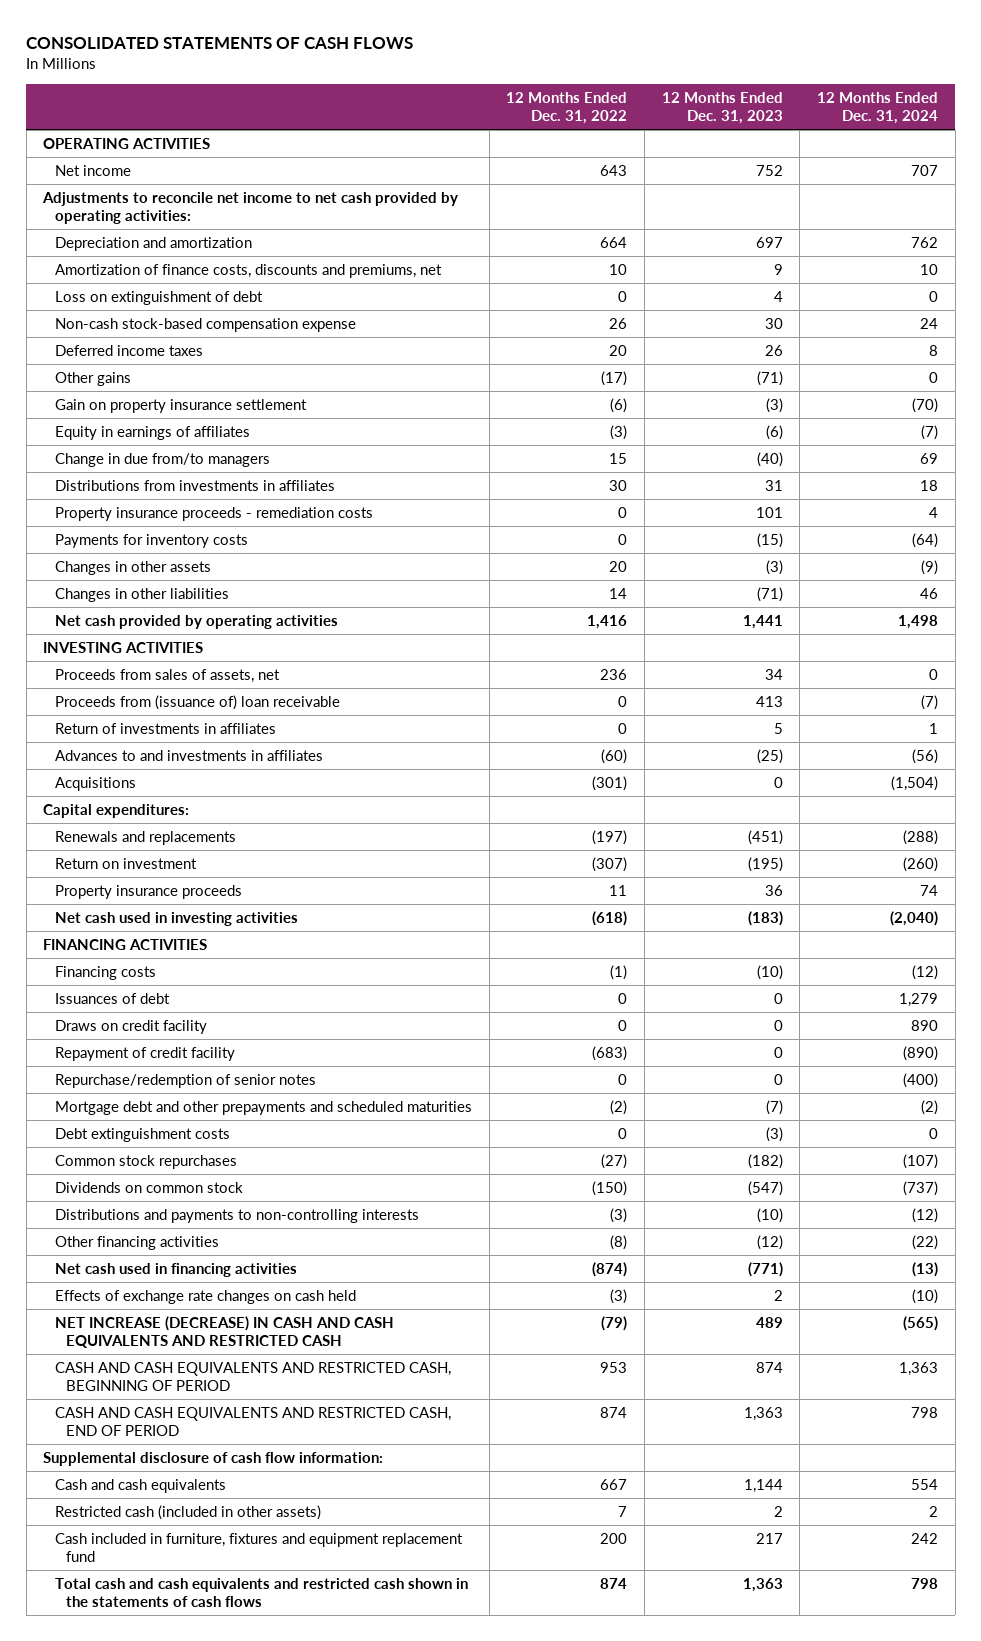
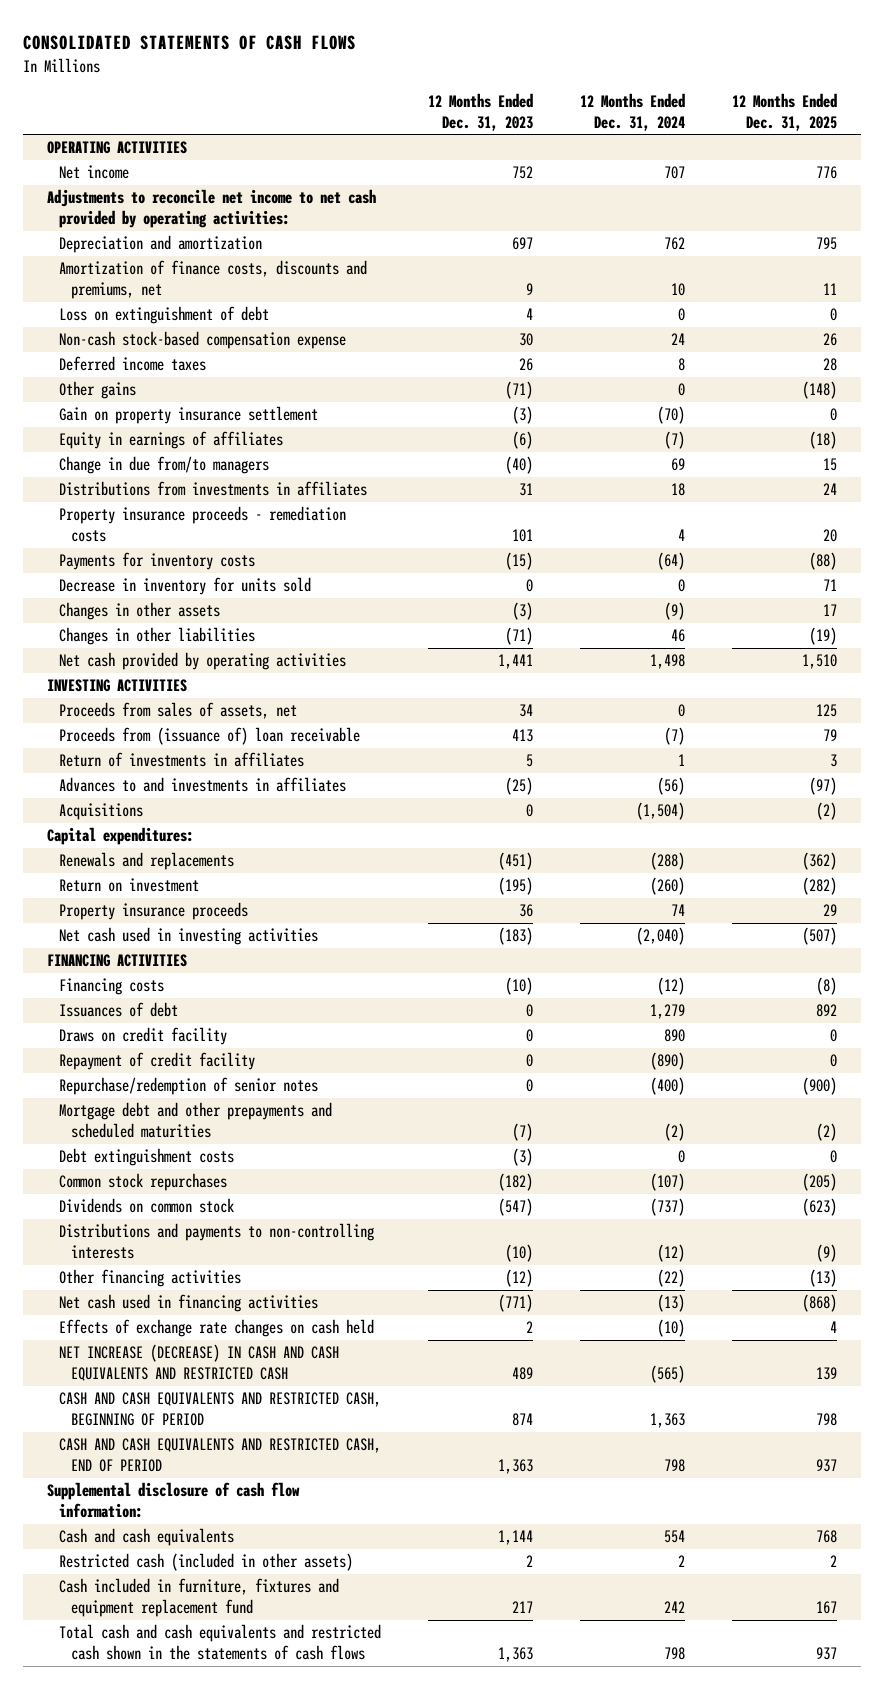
- | 12 Months Ended Dec. 31, 2022 | 12 Months Ended Dec. 31, 2023 | 12 Months Ended Dec. 31, 2024
+ | 12 Months Ended Dec. 31, 2023 | 12 Months Ended Dec. 31, 2024 | 12 Months Ended Dec. 31, 2025
+ Decrease in inventory for units sold | 0 | 0 | 71

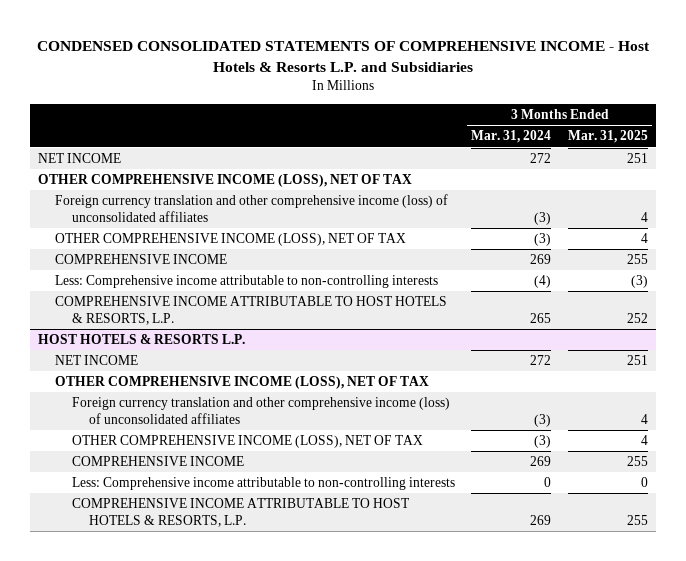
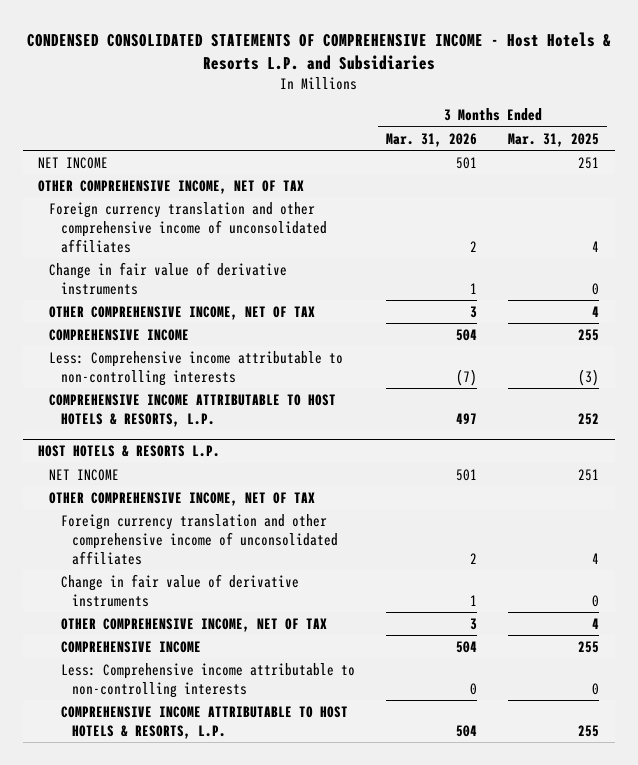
- | 3 Months Ended Mar. 31, 2024 | 3 Months Ended Mar. 31, 2025
+ | 3 Months Ended Mar. 31, 2026 | 3 Months Ended Mar. 31, 2025
- OTHER COMPREHENSIVE INCOME (LOSS), NET OF TAX
- Foreign currency translation and other comprehensive income (loss) of unconsolidated affiliates | (3) | 4
- OTHER COMPREHENSIVE INCOME (LOSS), NET OF TAX | (3) | 4
+ OTHER COMPREHENSIVE INCOME, NET OF TAX
+ Foreign currency translation and other comprehensive income of unconsolidated affiliates | 2 | 4
+ Change in fair value of derivative instruments | 1 | 0
+ OTHER COMPREHENSIVE INCOME, NET OF TAX | 3 | 4
@ HOST HOTELS & RESORTS L.P.
- OTHER COMPREHENSIVE INCOME (LOSS), NET OF TAX
- Foreign currency translation and other comprehensive income (loss) of unconsolidated affiliates | (3) | 4
- OTHER COMPREHENSIVE INCOME (LOSS), NET OF TAX | (3) | 4
+ OTHER COMPREHENSIVE INCOME, NET OF TAX
+ Foreign currency translation and other comprehensive income of unconsolidated affiliates | 2 | 4
+ Change in fair value of derivative instruments | 1 | 0
+ OTHER COMPREHENSIVE INCOME, NET OF TAX | 3 | 4

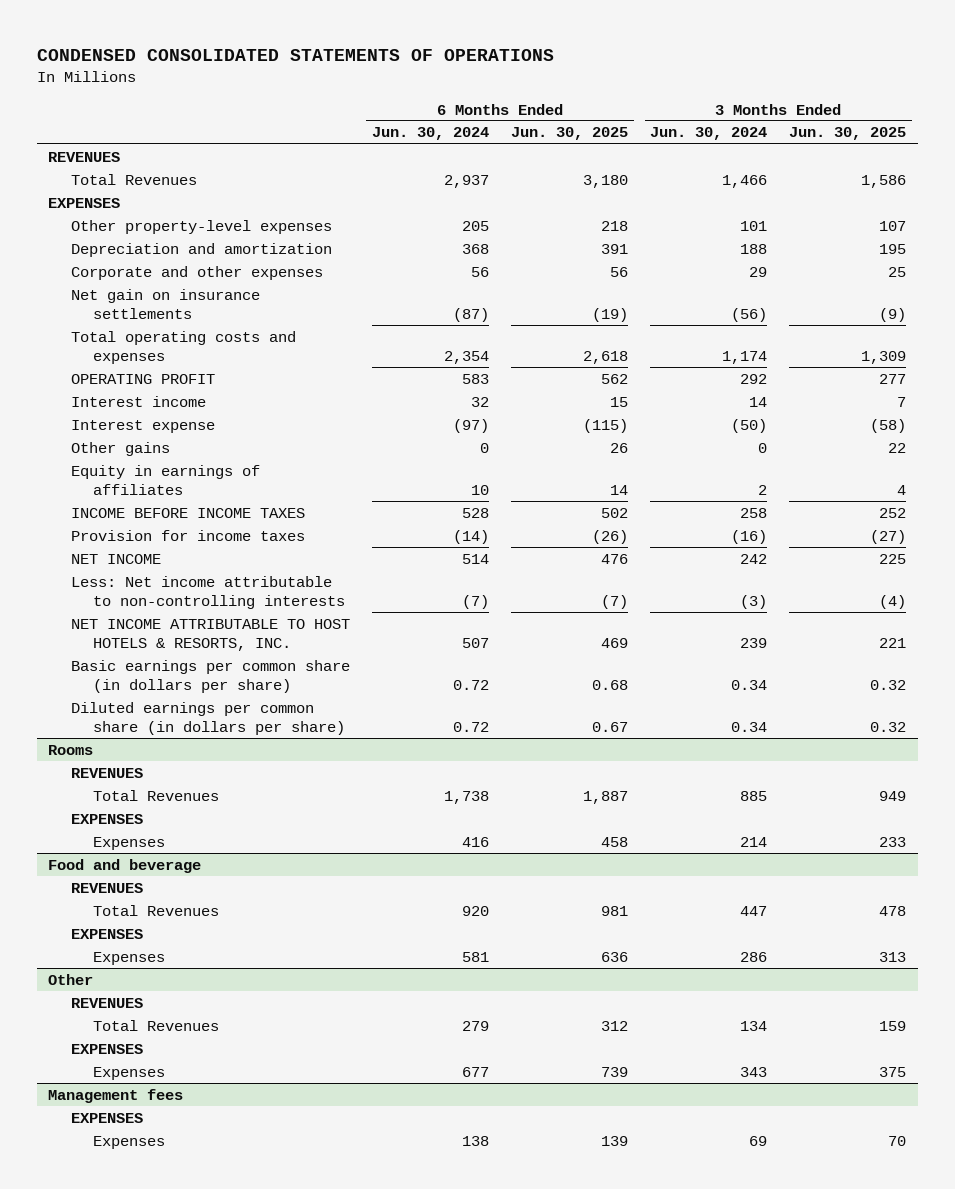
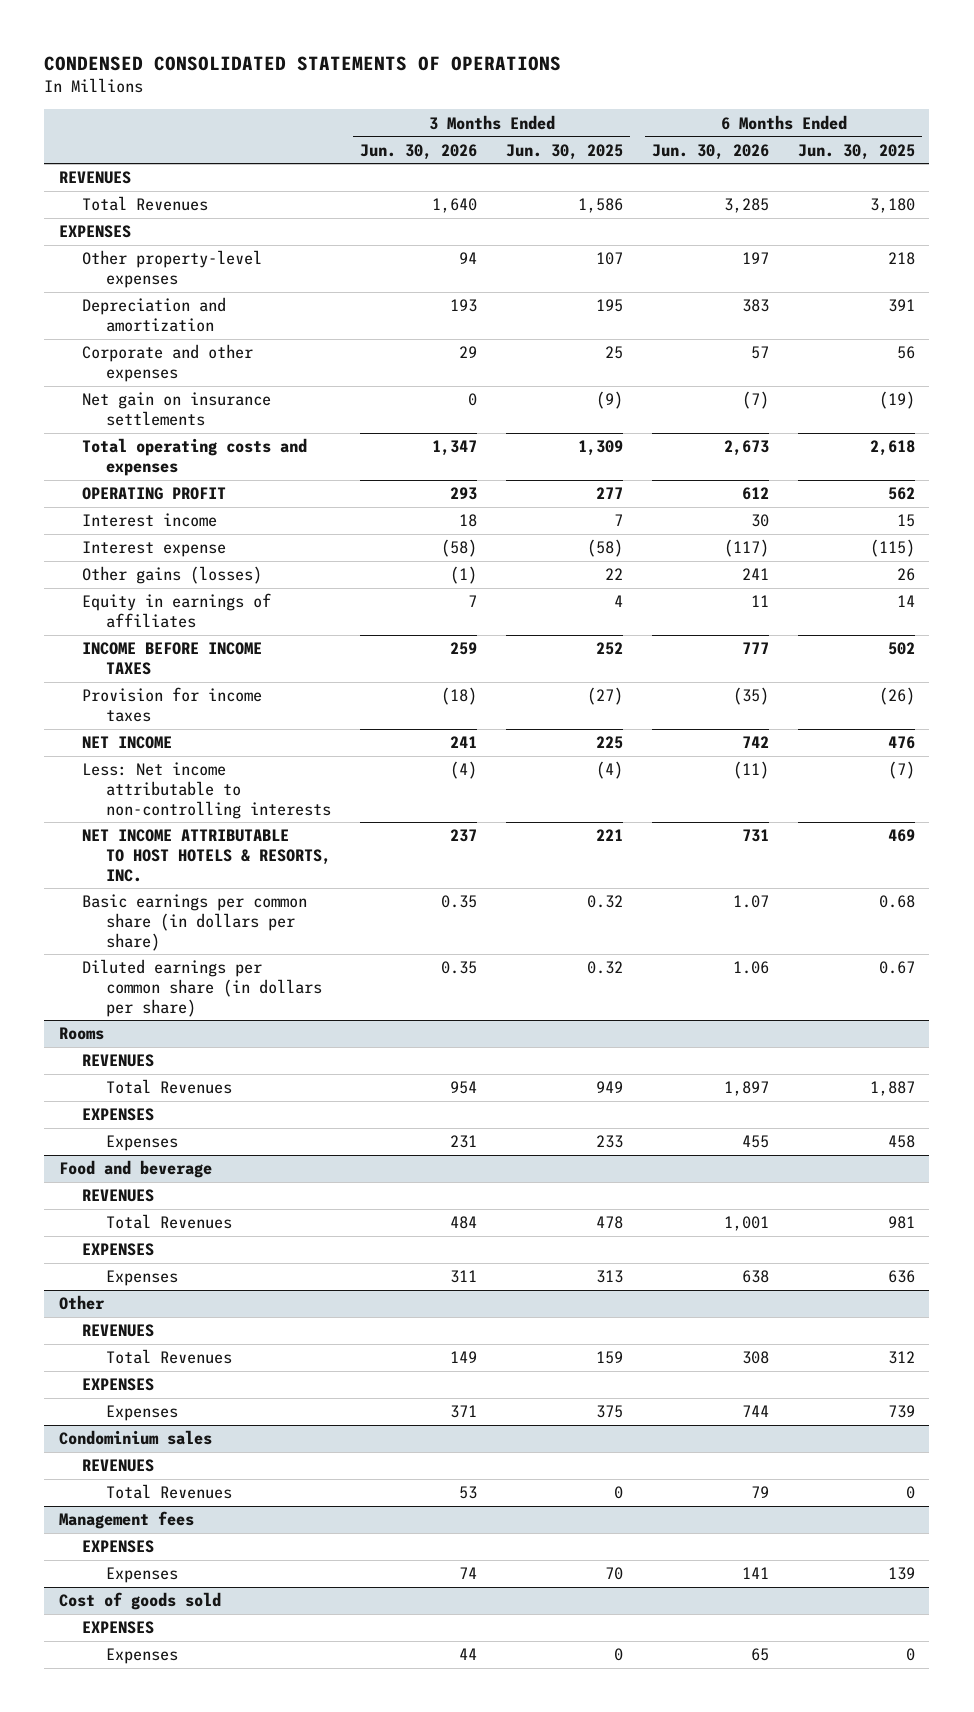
- | 6 Months Ended Jun. 30, 2024 | 6 Months Ended Jun. 30, 2025 | 3 Months Ended Jun. 30, 2024 | 3 Months Ended Jun. 30, 2025
+ | 3 Months Ended Jun. 30, 2026 | 3 Months Ended Jun. 30, 2025 | 6 Months Ended Jun. 30, 2026 | 6 Months Ended Jun. 30, 2025
- Other gains | 0 | 26 | 0 | 22
+ Other gains (losses) | (1) | 22 | 241 | 26
+ Condominium sales
+ REVENUES
+ Total Revenues | 53 | 0 | 79 | 0
+ Cost of goods sold
+ EXPENSES
+ Expenses | 44 | 0 | 65 | 0

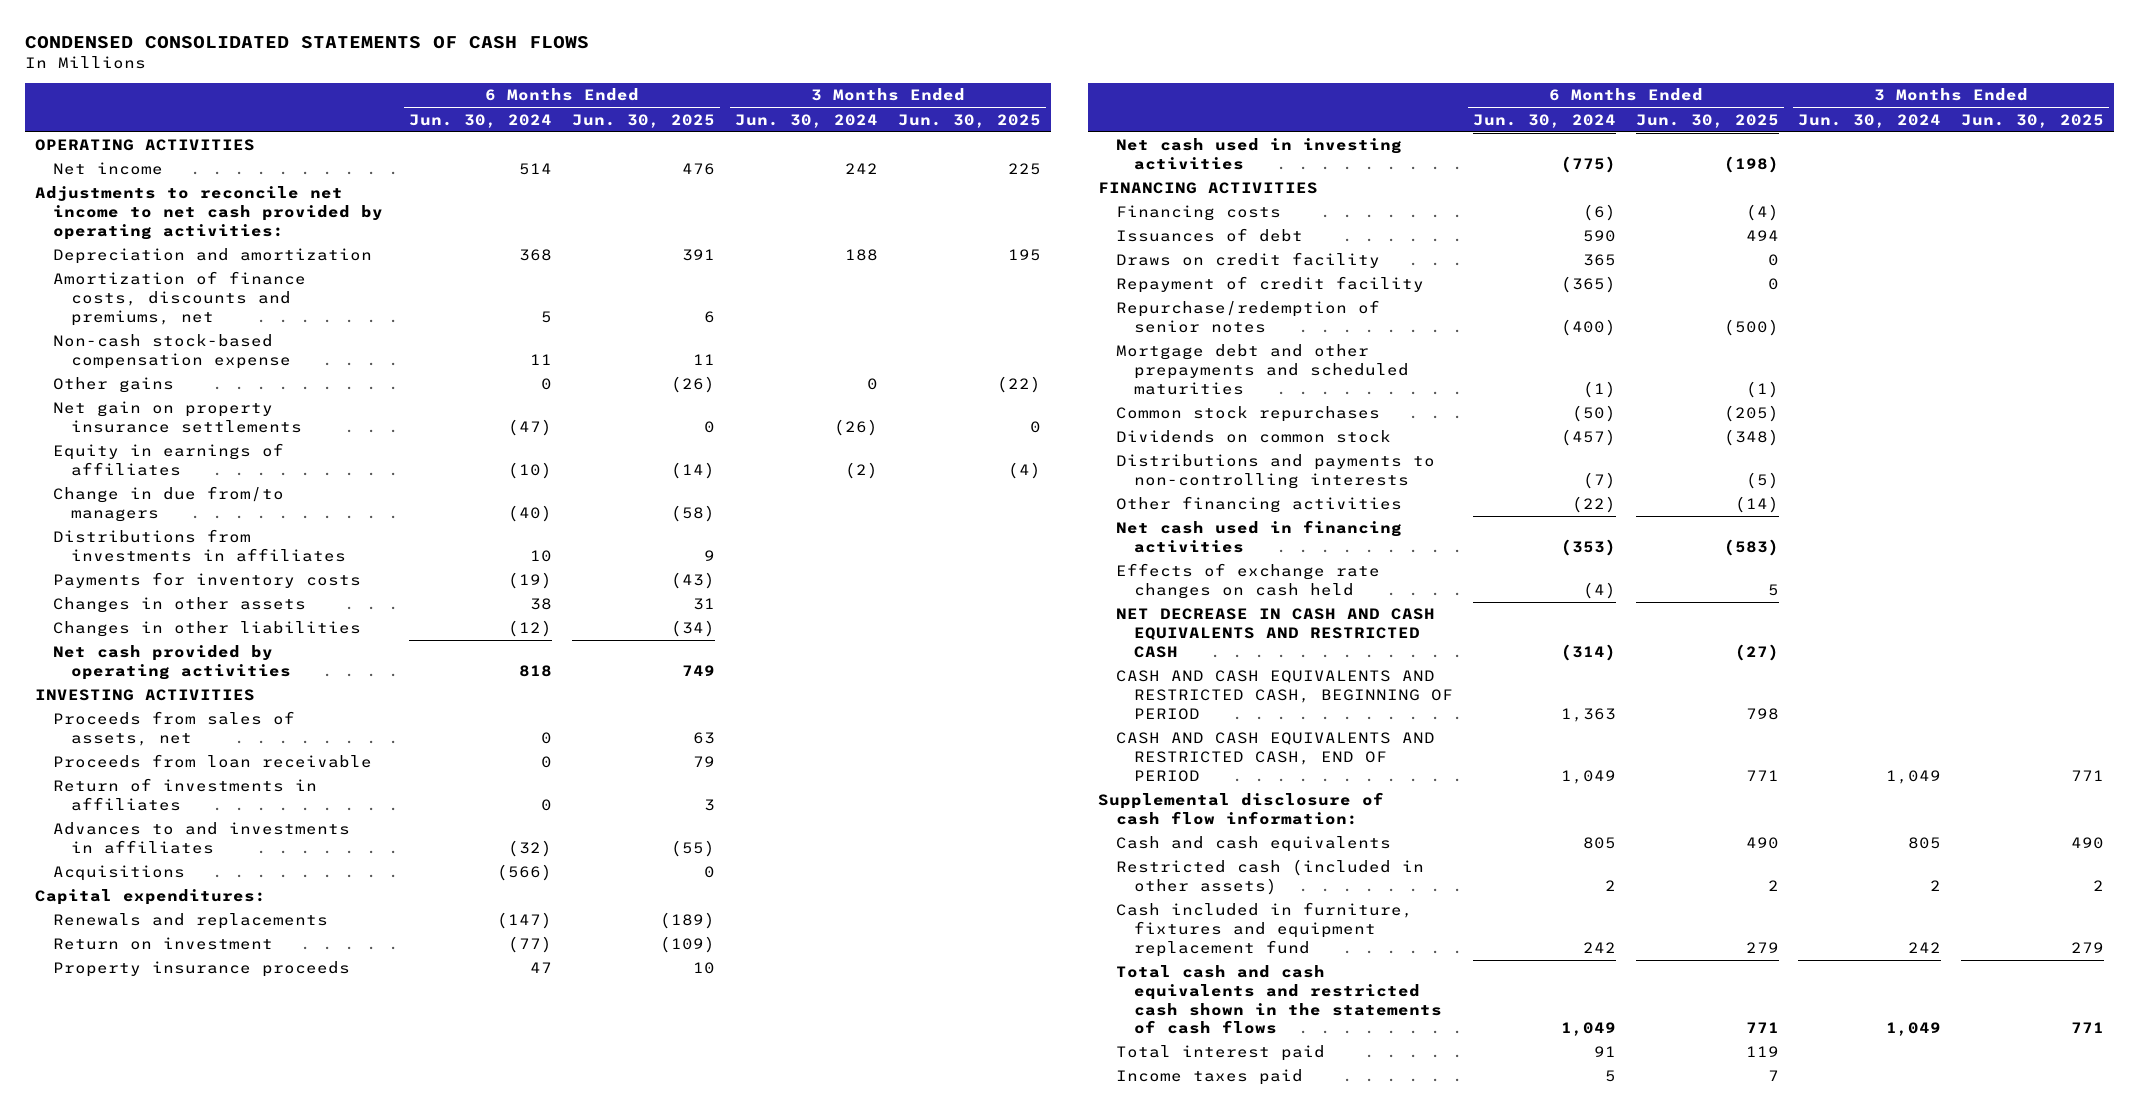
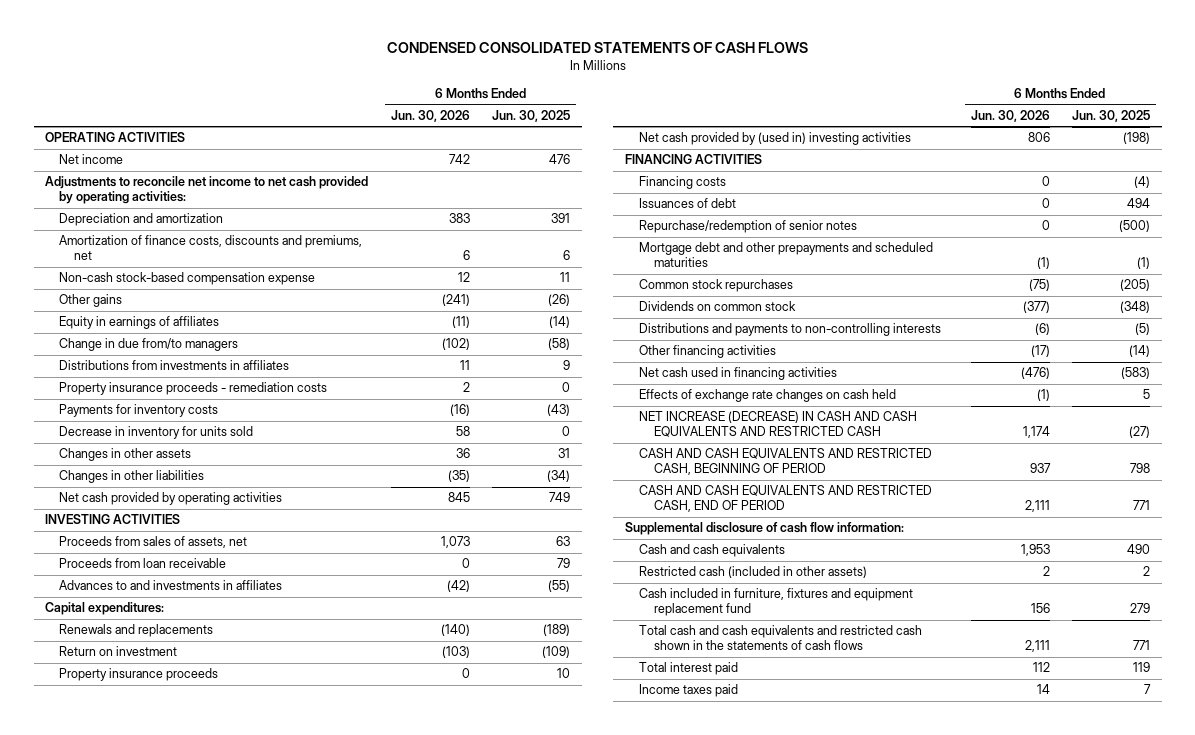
- | 6 Months Ended Jun. 30, 2024 | 6 Months Ended Jun. 30, 2025 | 3 Months Ended Jun. 30, 2024 | 3 Months Ended Jun. 30, 2025
+ | 6 Months Ended Jun. 30, 2026 | 6 Months Ended Jun. 30, 2025
- Net gain on property insurance settlements | (47) | 0 | (26) | 0
+ Property insurance proceeds - remediation costs | 2 | 0
+ Decrease in inventory for units sold | 58 | 0
- Return of investments in affiliates | 0 | 3 | |
- Acquisitions | (566) | 0 | |
- Net cash used in investing activities | (775) | (198) | |
+ Net cash provided by (used in) investing activities | 806 | (198)
- Draws on credit facility | 365 | 0 | |
- Repayment of credit facility | (365) | 0 | |
- NET DECREASE IN CASH AND CASH EQUIVALENTS AND RESTRICTED CASH | (314) | (27) | |
+ NET INCREASE (DECREASE) IN CASH AND CASH EQUIVALENTS AND RESTRICTED CASH | 1,174 | (27)

